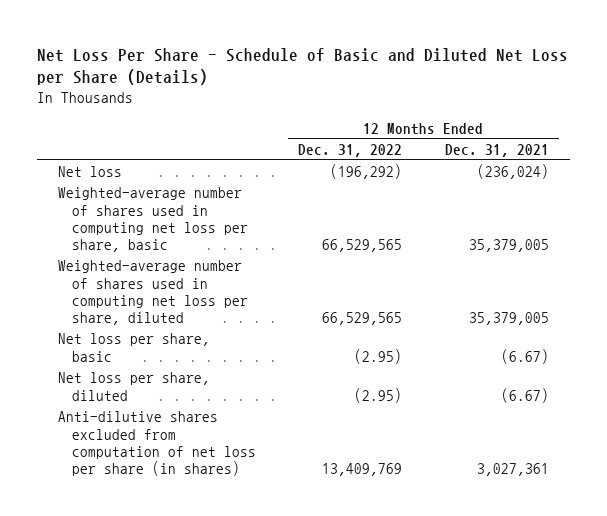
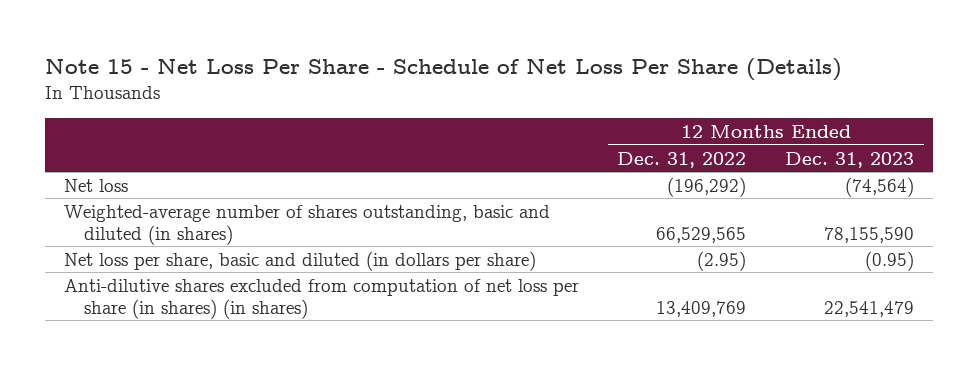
- Net Loss Per Share - Schedule of Basic and Diluted Net Loss per Share (Details)
+ Note 15 - Net Loss Per Share - Schedule of Net Loss Per Share (Details)
- | 12 Months Ended Dec. 31, 2022 | 12 Months Ended Dec. 31, 2021
+ | 12 Months Ended Dec. 31, 2022 | 12 Months Ended Dec. 31, 2023
- Weighted-average number of shares used in computing net loss per share, basic | 66,529,565 | 35,379,005
- Weighted-average number of shares used in computing net loss per share, diluted | 66,529,565 | 35,379,005
- Net loss per share, basic | (2.95) | (6.67)
- Net loss per share, diluted | (2.95) | (6.67)
- Anti-dilutive shares excluded from computation of net loss per share (in shares) | 13,409,769 | 3,027,361
+ Weighted-average number of shares outstanding, basic and diluted (in shares) | 66,529,565 | 78,155,590
+ Net loss per share, basic and diluted (in dollars per share) | (2.95) | (0.95)
+ Anti-dilutive shares excluded from computation of net loss per share (in shares) (in shares) | 13,409,769 | 22,541,479

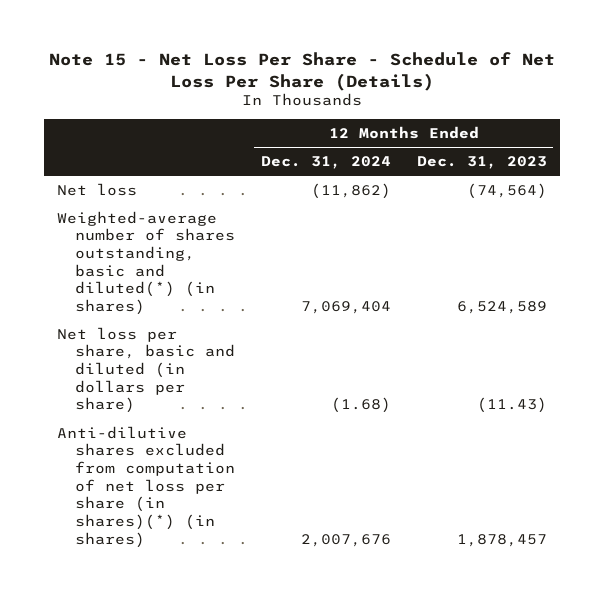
- | 12 Months Ended Dec. 31, 2022 | 12 Months Ended Dec. 31, 2023
+ | 12 Months Ended Dec. 31, 2024 | 12 Months Ended Dec. 31, 2023
- Weighted-average number of shares outstanding, basic and diluted (in shares) | 66,529,565 | 78,155,590
- Net loss per share, basic and diluted (in dollars per share) | (2.95) | (0.95)
- Anti-dilutive shares excluded from computation of net loss per share (in shares) (in shares) | 13,409,769 | 22,541,479
+ Weighted-average number of shares outstanding, basic and diluted(*) (in shares) | 7,069,404 | 6,524,589
+ Net loss per share, basic and diluted (in dollars per share) | (1.68) | (11.43)
+ Anti-dilutive shares excluded from computation of net loss per share (in shares)(*) (in shares) | 2,007,676 | 1,878,457

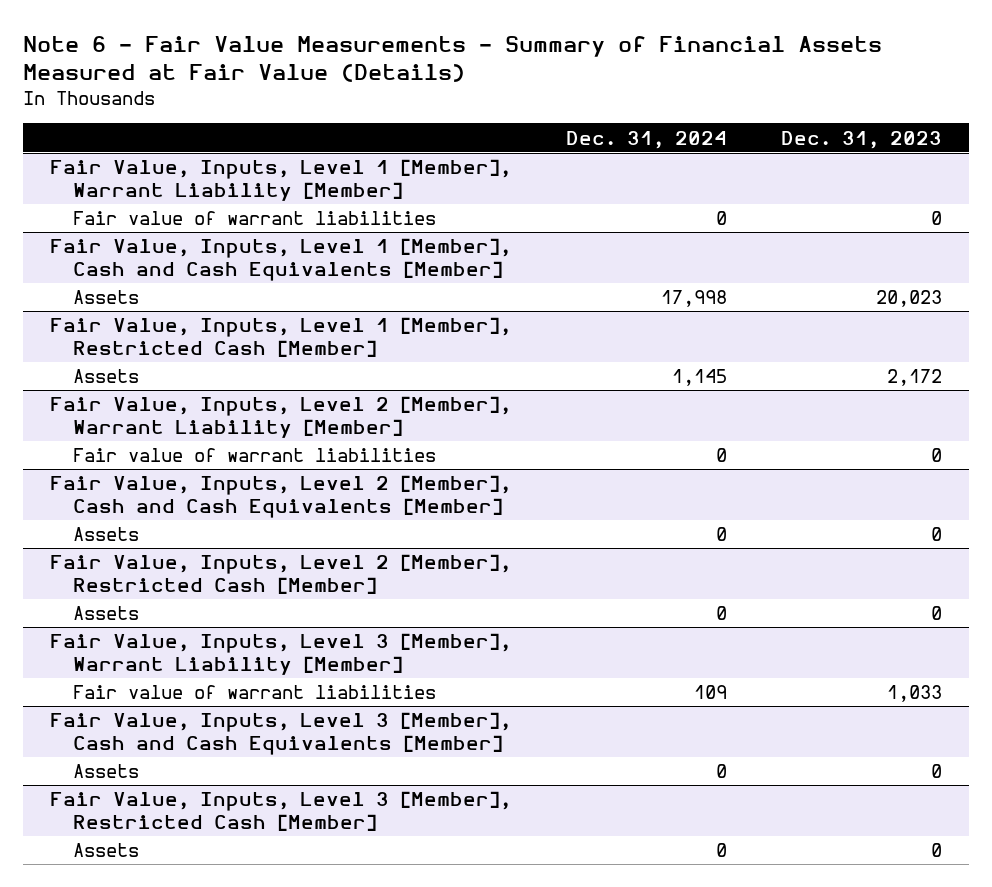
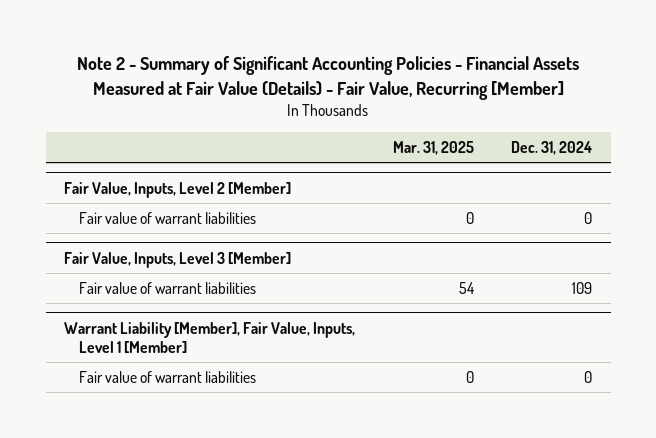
- Note 6 - Fair Value Measurements - Summary of Financial Assets Measured at Fair Value (Details)
+ Note 2 - Summary of Significant Accounting Policies - Financial Assets Measured at Fair Value (Details) - Fair Value, Recurring [Member]
- | Dec. 31, 2024 | Dec. 31, 2023
+ | Mar. 31, 2025 | Dec. 31, 2024
- Fair Value, Inputs, Level 1 [Member], Warrant Liability [Member]
- Fair value of warrant liabilities | 0 | 0
- Fair Value, Inputs, Level 1 [Member], Cash and Cash Equivalents [Member]
- Assets | 17,998 | 20,023
- Fair Value, Inputs, Level 1 [Member], Restricted Cash [Member]
- Assets | 1,145 | 2,172
- Fair Value, Inputs, Level 2 [Member], Warrant Liability [Member]
+ Fair Value, Inputs, Level 2 [Member]
- Fair Value, Inputs, Level 2 [Member], Cash and Cash Equivalents [Member]
- Assets | 0 | 0
- Fair Value, Inputs, Level 2 [Member], Restricted Cash [Member]
- Assets | 0 | 0
- Fair Value, Inputs, Level 3 [Member], Warrant Liability [Member]
+ Fair Value, Inputs, Level 3 [Member]
- Fair Value, Inputs, Level 3 [Member], Cash and Cash Equivalents [Member]
- Assets | 0 | 0
- Fair Value, Inputs, Level 3 [Member], Restricted Cash [Member]
- Assets | 0 | 0
+ Warrant Liability [Member], Fair Value, Inputs, Level 1 [Member]
+ Fair value of warrant liabilities | 0 | 0

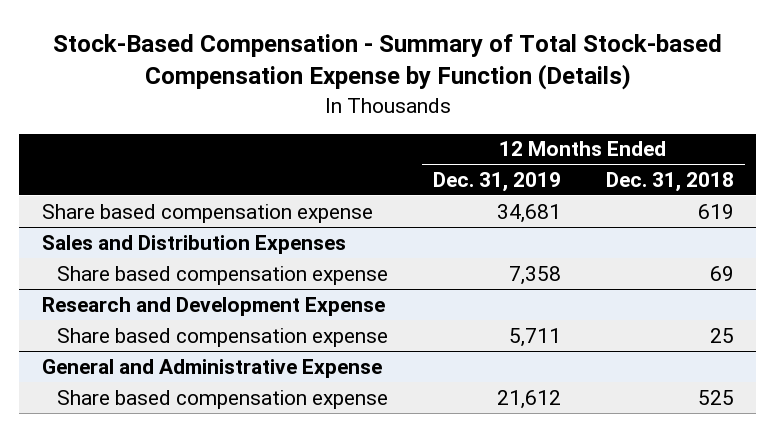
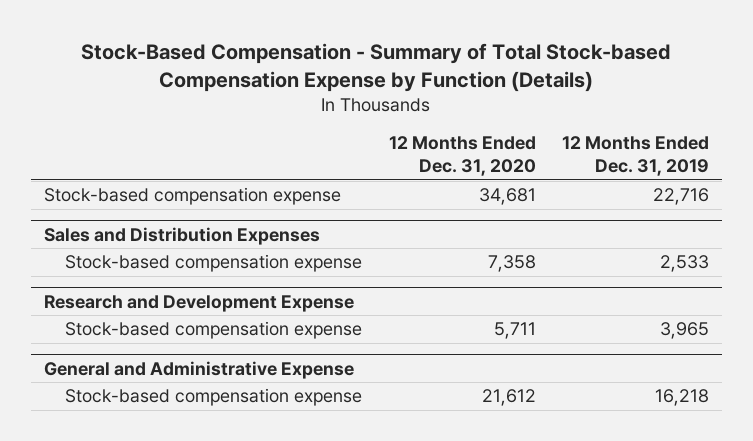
- | 12 Months Ended Dec. 31, 2019 | 12 Months Ended Dec. 31, 2018
+ | 12 Months Ended Dec. 31, 2020 | 12 Months Ended Dec. 31, 2019
- Share based compensation expense | 34,681 | 619
+ Stock-based compensation expense | 34,681 | 22,716
@ Sales and Distribution Expenses
- Share based compensation expense | 7,358 | 69
+ Stock-based compensation expense | 7,358 | 2,533
@ Research and Development Expense
- Share based compensation expense | 5,711 | 25
+ Stock-based compensation expense | 5,711 | 3,965
@ General and Administrative Expense
- Share based compensation expense | 21,612 | 525
+ Stock-based compensation expense | 21,612 | 16,218

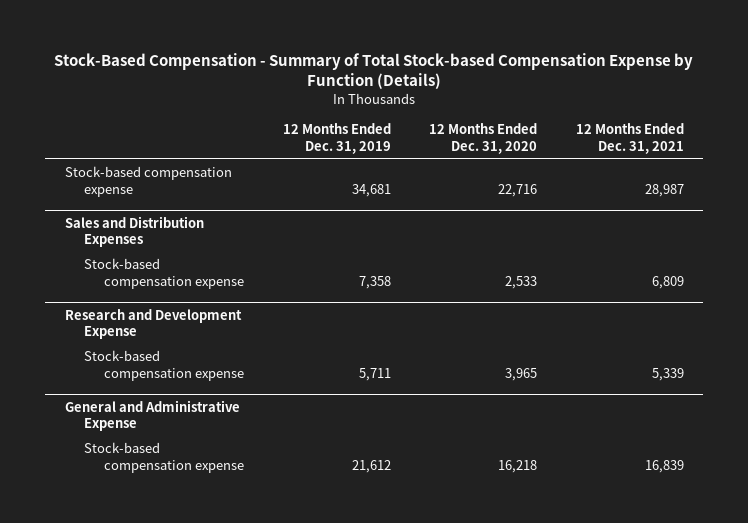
- | 12 Months Ended Dec. 31, 2020 | 12 Months Ended Dec. 31, 2019
+ | 12 Months Ended Dec. 31, 2019 | 12 Months Ended Dec. 31, 2020 | 12 Months Ended Dec. 31, 2021
- Stock-based compensation expense | 34,681 | 22,716
+ Stock-based compensation expense | 34,681 | 22,716 | 28,987
@ Sales and Distribution Expenses
- Stock-based compensation expense | 7,358 | 2,533
+ Stock-based compensation expense | 7,358 | 2,533 | 6,809
@ Research and Development Expense
- Stock-based compensation expense | 5,711 | 3,965
+ Stock-based compensation expense | 5,711 | 3,965 | 5,339
@ General and Administrative Expense
- Stock-based compensation expense | 21,612 | 16,218
+ Stock-based compensation expense | 21,612 | 16,218 | 16,839

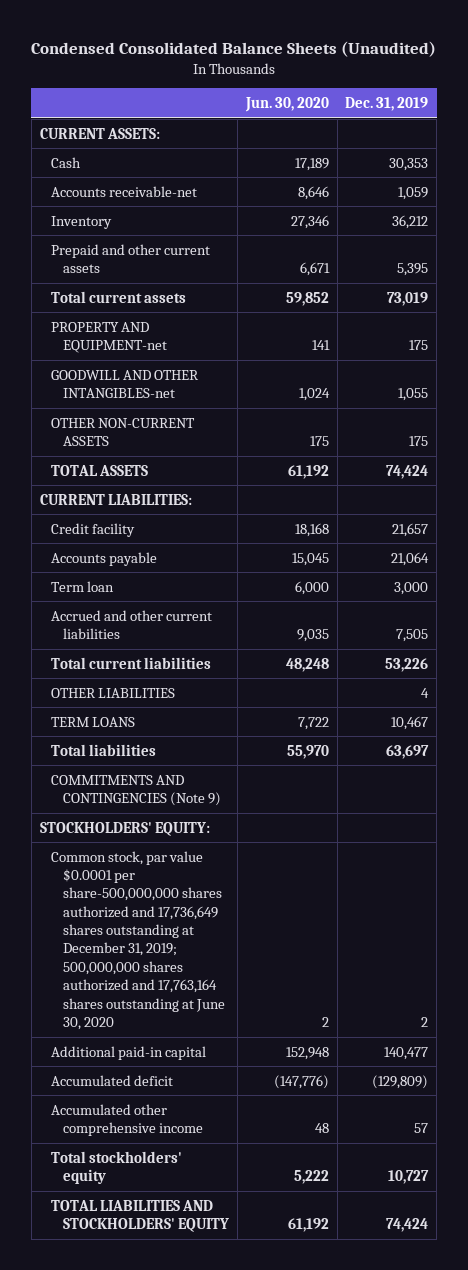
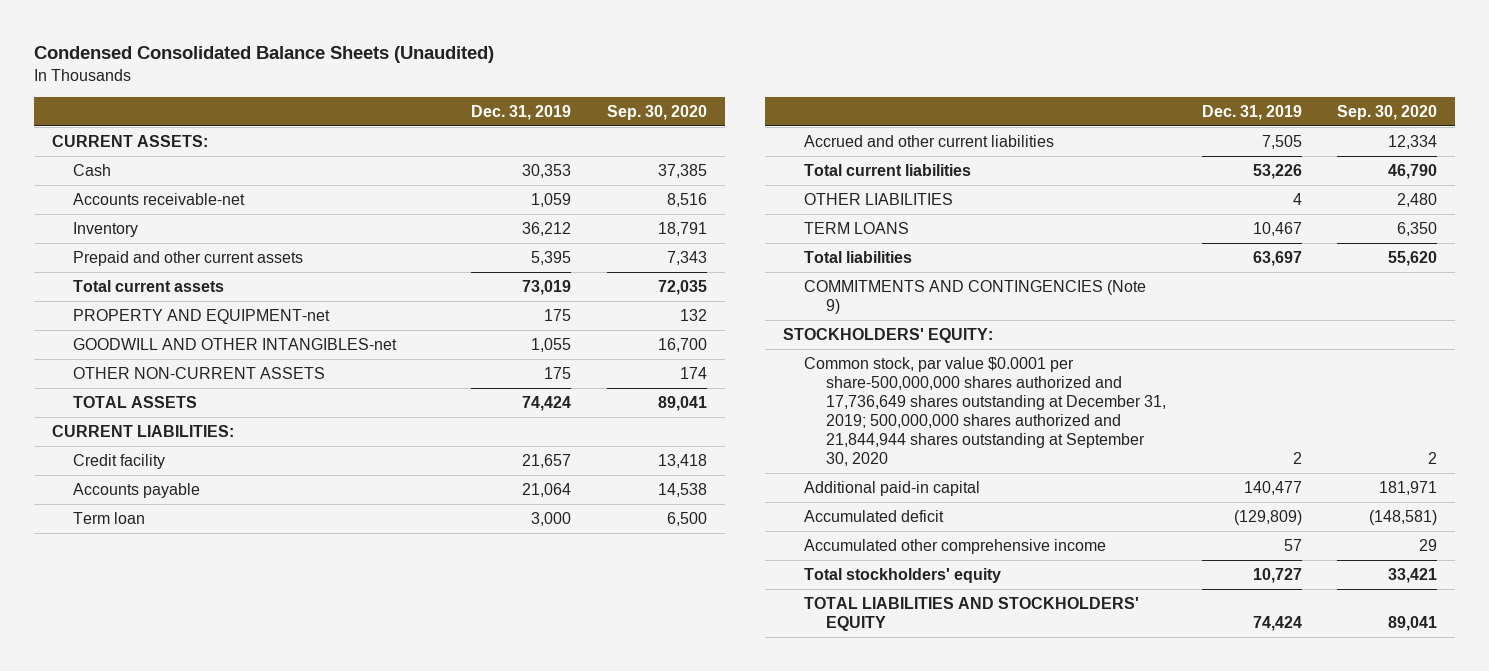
- | Jun. 30, 2020 | Dec. 31, 2019
+ | Dec. 31, 2019 | Sep. 30, 2020
- Common stock, par value $0.0001 per share-500,000,000 shares authorized and 17,736,649 shares outstanding at December 31, 2019; 500,000,000 shares authorized and 17,763,164 shares outstanding at June 30, 2020 | 2 | 2
+ Common stock, par value $0.0001 per share-500,000,000 shares authorized and 17,736,649 shares outstanding at December 31, 2019; 500,000,000 shares authorized and 21,844,944 shares outstanding at September 30, 2020 | 2 | 2

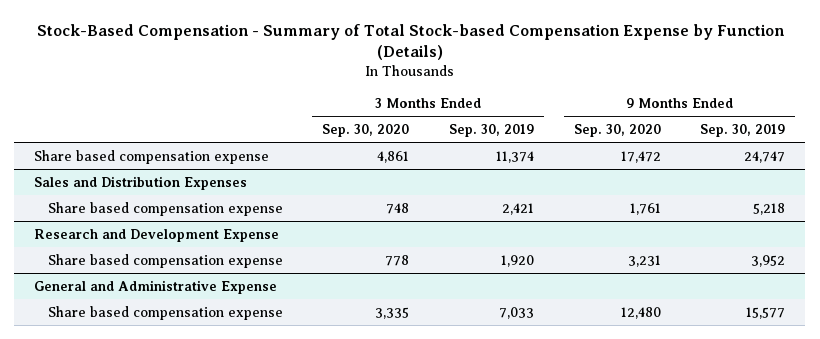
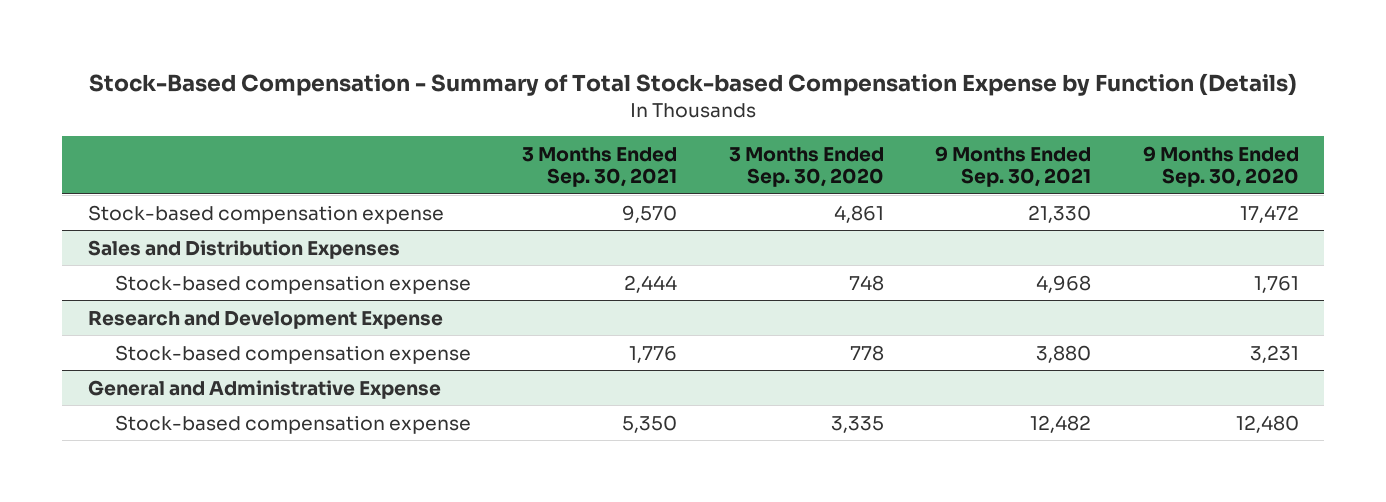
- | 3 Months Ended Sep. 30, 2020 | 3 Months Ended Sep. 30, 2019 | 9 Months Ended Sep. 30, 2020 | 9 Months Ended Sep. 30, 2019
+ | 3 Months Ended Sep. 30, 2021 | 3 Months Ended Sep. 30, 2020 | 9 Months Ended Sep. 30, 2021 | 9 Months Ended Sep. 30, 2020
- Share based compensation expense | 4,861 | 11,374 | 17,472 | 24,747
+ Stock-based compensation expense | 9,570 | 4,861 | 21,330 | 17,472
@ Sales and Distribution Expenses
- Share based compensation expense | 748 | 2,421 | 1,761 | 5,218
+ Stock-based compensation expense | 2,444 | 748 | 4,968 | 1,761
@ Research and Development Expense
- Share based compensation expense | 778 | 1,920 | 3,231 | 3,952
+ Stock-based compensation expense | 1,776 | 778 | 3,880 | 3,231
@ General and Administrative Expense
- Share based compensation expense | 3,335 | 7,033 | 12,480 | 15,577
+ Stock-based compensation expense | 5,350 | 3,335 | 12,482 | 12,480

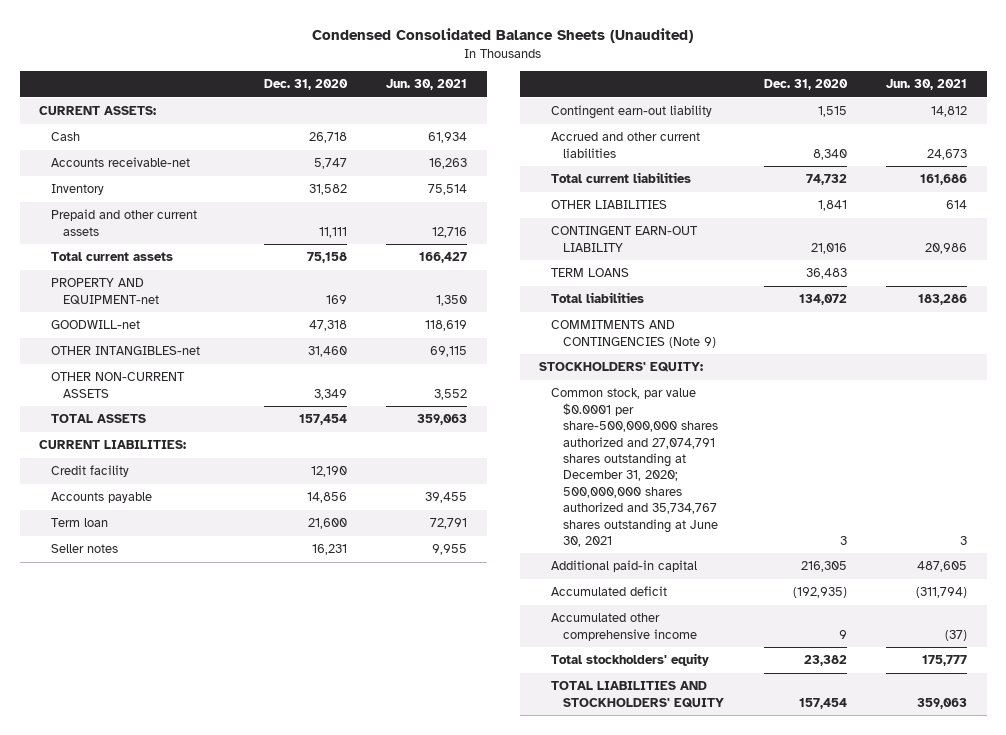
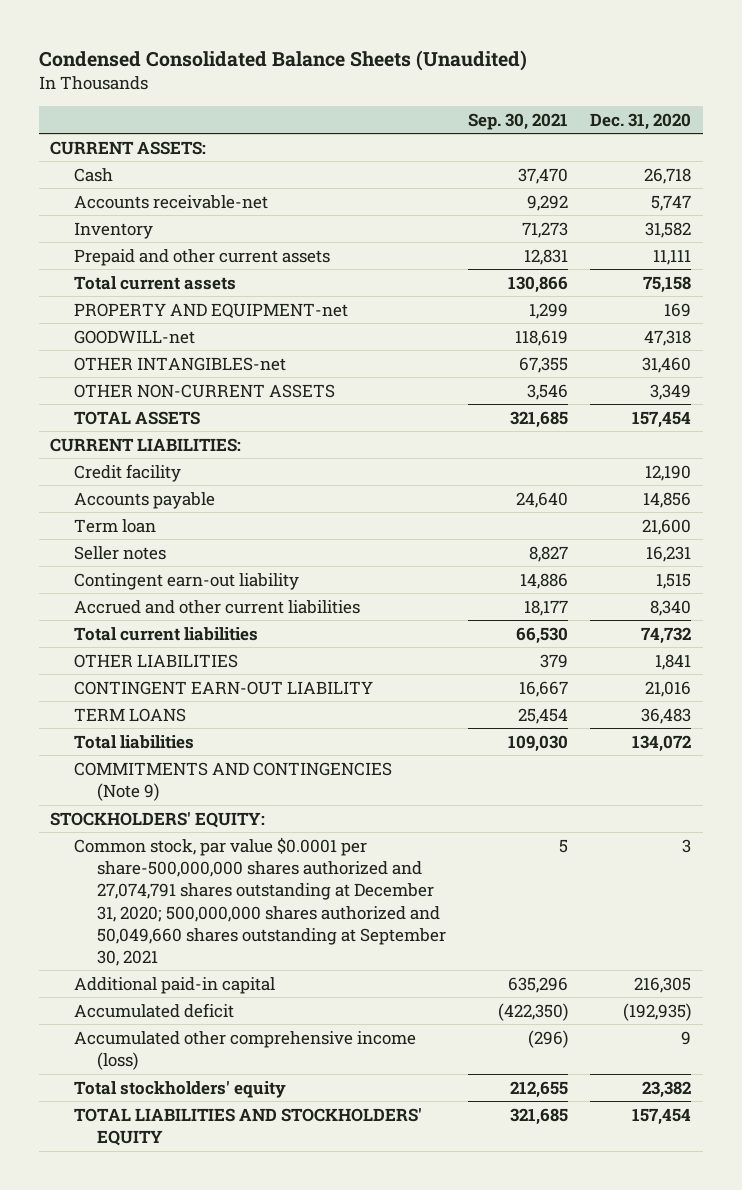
- | Dec. 31, 2020 | Jun. 30, 2021
+ | Sep. 30, 2021 | Dec. 31, 2020
- Common stock, par value $0.0001 per share-500,000,000 shares authorized and 27,074,791 shares outstanding at December 31, 2020; 500,000,000 shares authorized and 35,734,767 shares outstanding at June 30, 2021 | 3 | 3
+ Common stock, par value $0.0001 per share-500,000,000 shares authorized and 27,074,791 shares outstanding at December 31, 2020; 500,000,000 shares authorized and 50,049,660 shares outstanding at September 30, 2021 | 5 | 3
- Accumulated other comprehensive income | 9 | (37)
+ Accumulated other comprehensive income (loss) | (296) | 9

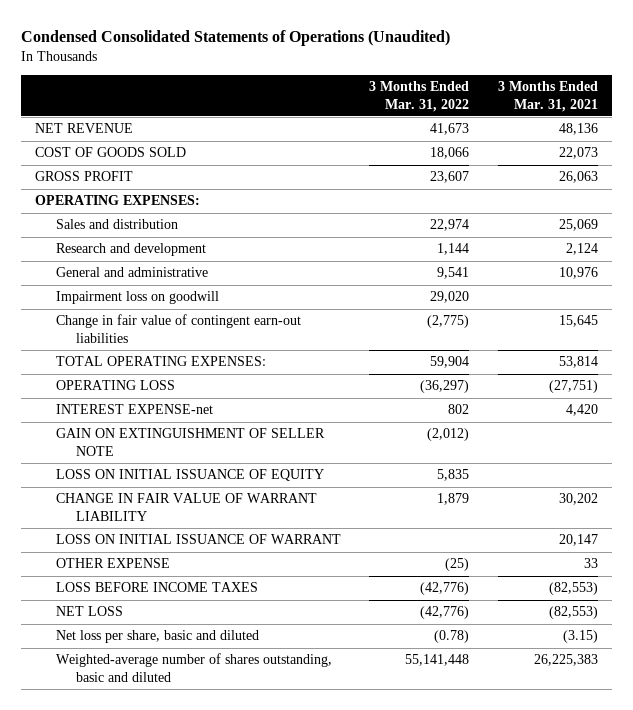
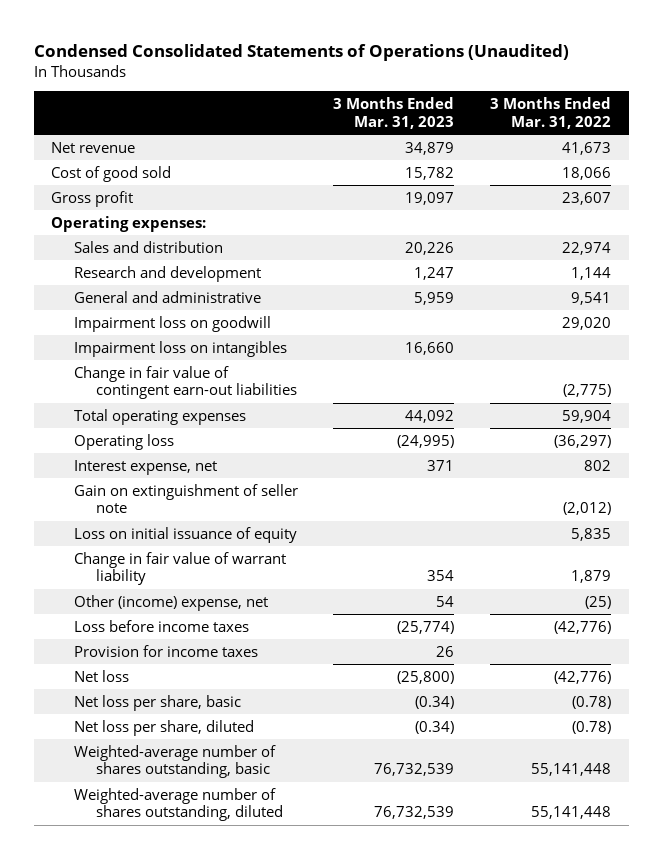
- | 3 Months Ended Mar. 31, 2022 | 3 Months Ended Mar. 31, 2021
+ | 3 Months Ended Mar. 31, 2023 | 3 Months Ended Mar. 31, 2022
- NET REVENUE | 41,673 | 48,136
- COST OF GOODS SOLD | 18,066 | 22,073
- GROSS PROFIT | 23,607 | 26,063
- OPERATING EXPENSES:
+ Net revenue | 34,879 | 41,673
+ Cost of good sold | 15,782 | 18,066
+ Gross profit | 19,097 | 23,607
+ Operating expenses:
+ Impairment loss on intangibles | 16,660 |
- TOTAL OPERATING EXPENSES: | 59,904 | 53,814
- OPERATING LOSS | (36,297) | (27,751)
- INTEREST EXPENSE-net | 802 | 4,420
- GAIN ON EXTINGUISHMENT OF SELLER NOTE | (2,012) |
- LOSS ON INITIAL ISSUANCE OF EQUITY | 5,835 |
- CHANGE IN FAIR VALUE OF WARRANT LIABILITY | 1,879 | 30,202
- LOSS ON INITIAL ISSUANCE OF WARRANT | | 20,147
- OTHER EXPENSE | (25) | 33
- LOSS BEFORE INCOME TAXES | (42,776) | (82,553)
- NET LOSS | (42,776) | (82,553)
- Net loss per share, basic and diluted | (0.78) | (3.15)
- Weighted-average number of shares outstanding, basic and diluted | 55,141,448 | 26,225,383
+ Total operating expenses | 44,092 | 59,904
+ Operating loss | (24,995) | (36,297)
+ Interest expense, net | 371 | 802
+ Gain on extinguishment of seller note | | (2,012)
+ Loss on initial issuance of equity | | 5,835
+ Change in fair value of warrant liability | 354 | 1,879
+ Other (income) expense, net | 54 | (25)
+ Loss before income taxes | (25,774) | (42,776)
+ Provision for income taxes | 26 |
+ Net loss | (25,800) | (42,776)
+ Net loss per share, basic | (0.34) | (0.78)
+ Net loss per share, diluted | (0.34) | (0.78)
+ Weighted-average number of shares outstanding, basic | 76,732,539 | 55,141,448
+ Weighted-average number of shares outstanding, diluted | 76,732,539 | 55,141,448

